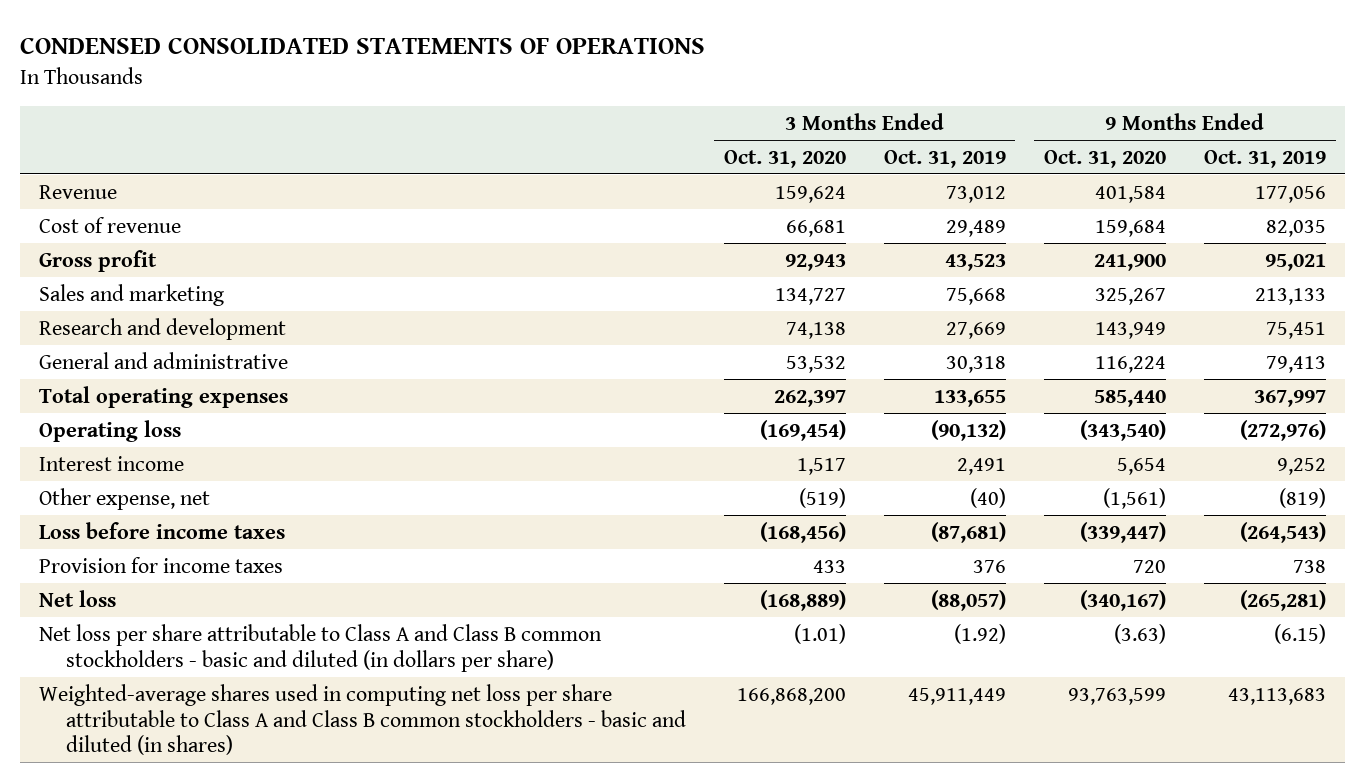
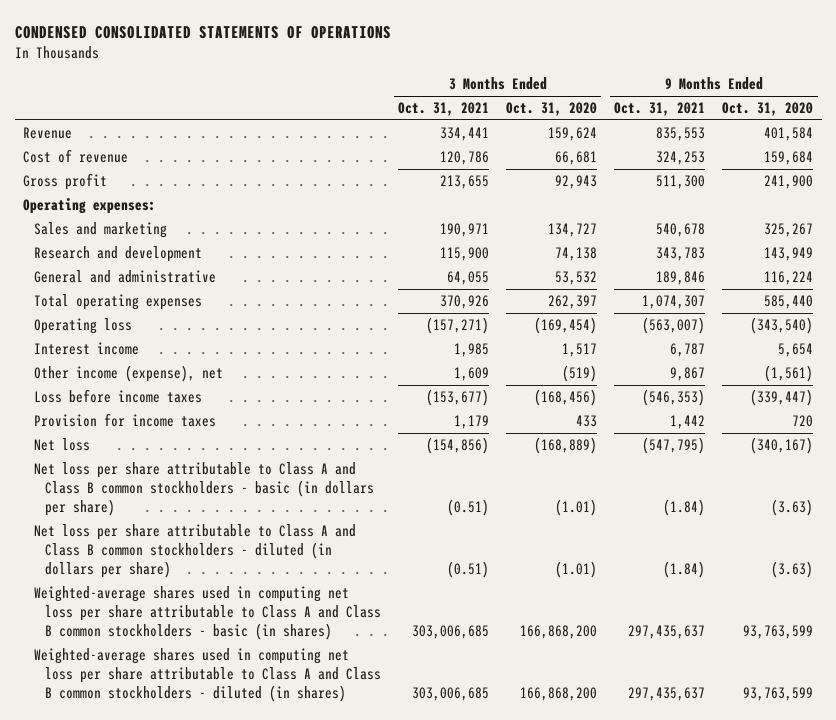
- | 3 Months Ended Oct. 31, 2020 | 3 Months Ended Oct. 31, 2019 | 9 Months Ended Oct. 31, 2020 | 9 Months Ended Oct. 31, 2019
+ | 3 Months Ended Oct. 31, 2021 | 3 Months Ended Oct. 31, 2020 | 9 Months Ended Oct. 31, 2021 | 9 Months Ended Oct. 31, 2020
+ Operating expenses:
- Other expense, net | (519) | (40) | (1,561) | (819)
+ Other income (expense), net | 1,609 | (519) | 9,867 | (1,561)
- Net loss per share attributable to Class A and Class B common stockholders - basic and diluted (in dollars per share) | (1.01) | (1.92) | (3.63) | (6.15)
- Weighted-average shares used in computing net loss per share attributable to Class A and Class B common stockholders - basic and diluted (in shares) | 166,868,200 | 45,911,449 | 93,763,599 | 43,113,683
+ Net loss per share attributable to Class A and Class B common stockholders - basic (in dollars per share) | (0.51) | (1.01) | (1.84) | (3.63)
+ Net loss per share attributable to Class A and Class B common stockholders - diluted (in dollars per share) | (0.51) | (1.01) | (1.84) | (3.63)
+ Weighted-average shares used in computing net loss per share attributable to Class A and Class B common stockholders - basic (in shares) | 303,006,685 | 166,868,200 | 297,435,637 | 93,763,599
+ Weighted-average shares used in computing net loss per share attributable to Class A and Class B common stockholders - diluted (in shares) | 303,006,685 | 166,868,200 | 297,435,637 | 93,763,599

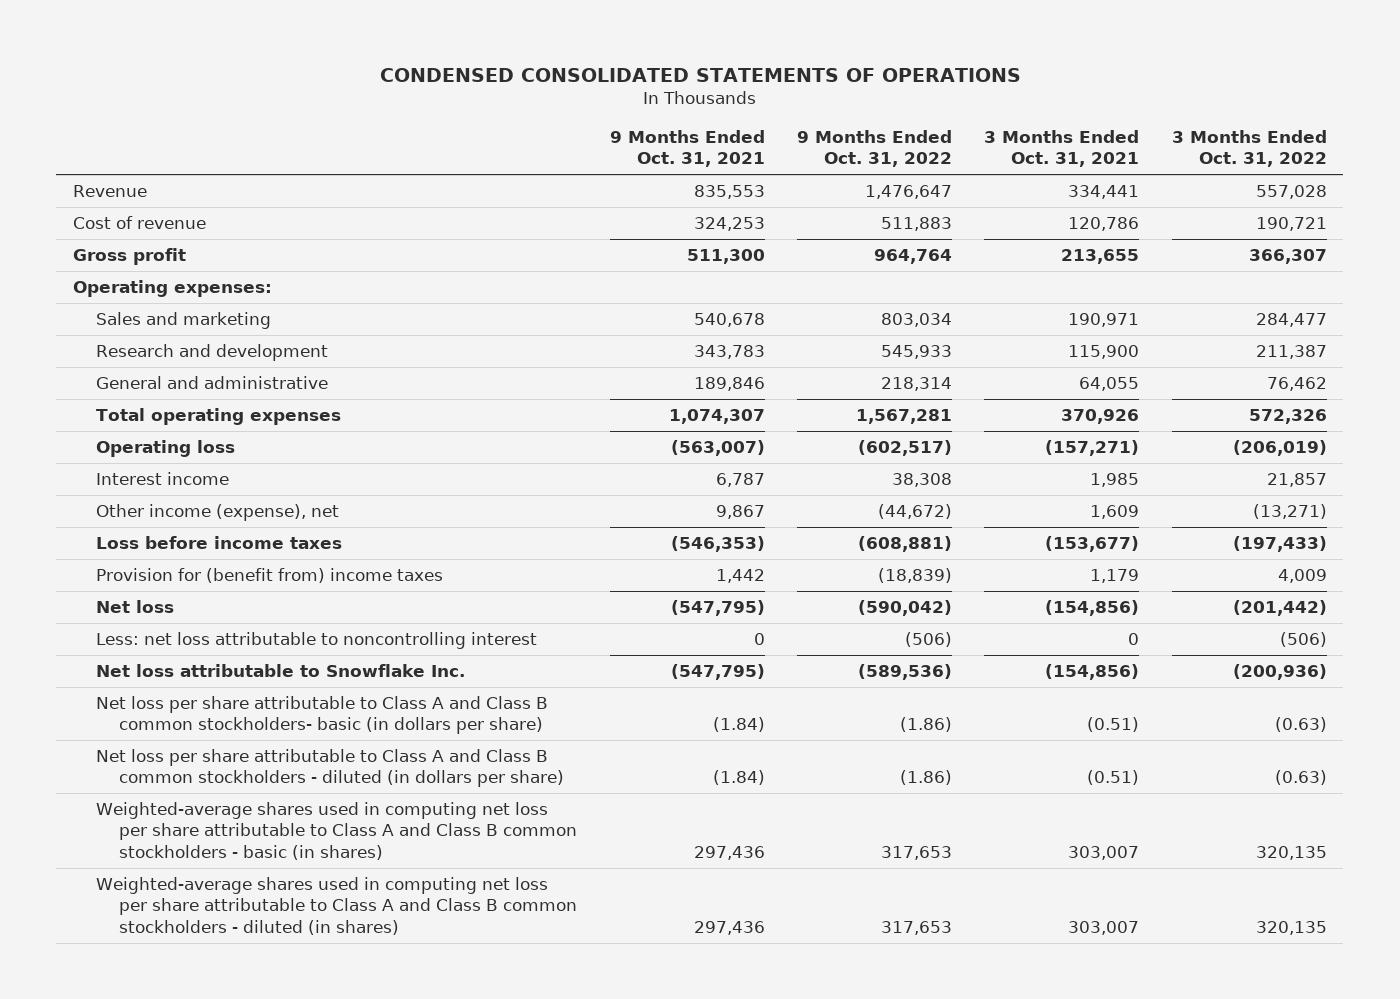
- | 3 Months Ended Oct. 31, 2021 | 3 Months Ended Oct. 31, 2020 | 9 Months Ended Oct. 31, 2021 | 9 Months Ended Oct. 31, 2020
+ | 9 Months Ended Oct. 31, 2021 | 9 Months Ended Oct. 31, 2022 | 3 Months Ended Oct. 31, 2021 | 3 Months Ended Oct. 31, 2022
- Provision for income taxes | 1,179 | 433 | 1,442 | 720
+ Provision for (benefit from) income taxes | 1,442 | (18,839) | 1,179 | 4,009
- Net loss per share attributable to Class A and Class B common stockholders - basic (in dollars per share) | (0.51) | (1.01) | (1.84) | (3.63)
+ Less: net loss attributable to noncontrolling interest | 0 | (506) | 0 | (506)
+ Net loss attributable to Snowflake Inc. | (547,795) | (589,536) | (154,856) | (200,936)
+ Net loss per share attributable to Class A and Class B common stockholders- basic (in dollars per share) | (1.84) | (1.86) | (0.51) | (0.63)
- Weighted-average shares used in computing net loss per share attributable to Class A and Class B common stockholders - basic (in shares) | 303,006,685 | 166,868,200 | 297,435,637 | 93,763,599
- Weighted-average shares used in computing net loss per share attributable to Class A and Class B common stockholders - diluted (in shares) | 303,006,685 | 166,868,200 | 297,435,637 | 93,763,599
+ Weighted-average shares used in computing net loss per share attributable to Class A and Class B common stockholders - basic (in shares) | 297,436 | 317,653 | 303,007 | 320,135
+ Weighted-average shares used in computing net loss per share attributable to Class A and Class B common stockholders - diluted (in shares) | 297,436 | 317,653 | 303,007 | 320,135

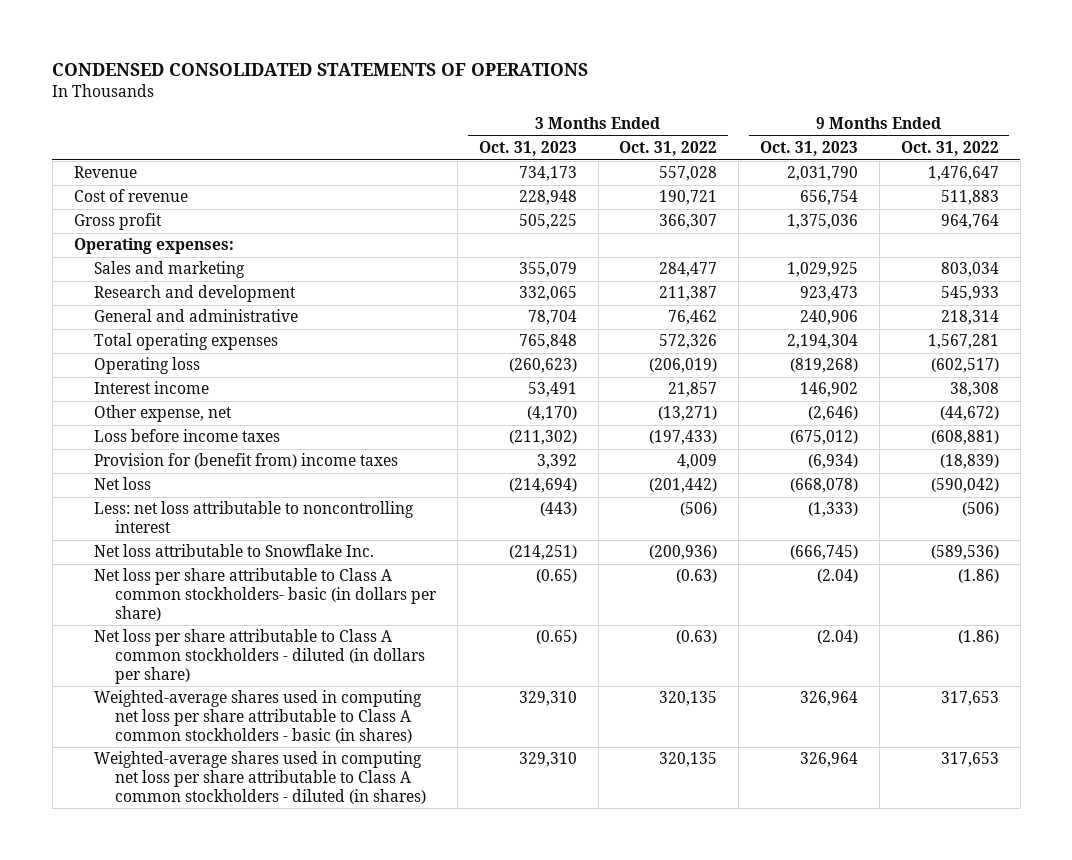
- | 9 Months Ended Oct. 31, 2021 | 9 Months Ended Oct. 31, 2022 | 3 Months Ended Oct. 31, 2021 | 3 Months Ended Oct. 31, 2022
+ | 3 Months Ended Oct. 31, 2023 | 3 Months Ended Oct. 31, 2022 | 9 Months Ended Oct. 31, 2023 | 9 Months Ended Oct. 31, 2022
- Other income (expense), net | 9,867 | (44,672) | 1,609 | (13,271)
+ Other expense, net | (4,170) | (13,271) | (2,646) | (44,672)
- Net loss per share attributable to Class A and Class B common stockholders- basic (in dollars per share) | (1.84) | (1.86) | (0.51) | (0.63)
- Net loss per share attributable to Class A and Class B common stockholders - diluted (in dollars per share) | (1.84) | (1.86) | (0.51) | (0.63)
- Weighted-average shares used in computing net loss per share attributable to Class A and Class B common stockholders - basic (in shares) | 297,436 | 317,653 | 303,007 | 320,135
- Weighted-average shares used in computing net loss per share attributable to Class A and Class B common stockholders - diluted (in shares) | 297,436 | 317,653 | 303,007 | 320,135
+ Net loss per share attributable to Class A common stockholders- basic (in dollars per share) | (0.65) | (0.63) | (2.04) | (1.86)
+ Net loss per share attributable to Class A common stockholders - diluted (in dollars per share) | (0.65) | (0.63) | (2.04) | (1.86)
+ Weighted-average shares used in computing net loss per share attributable to Class A common stockholders - basic (in shares) | 329,310 | 320,135 | 326,964 | 317,653
+ Weighted-average shares used in computing net loss per share attributable to Class A common stockholders - diluted (in shares) | 329,310 | 320,135 | 326,964 | 317,653

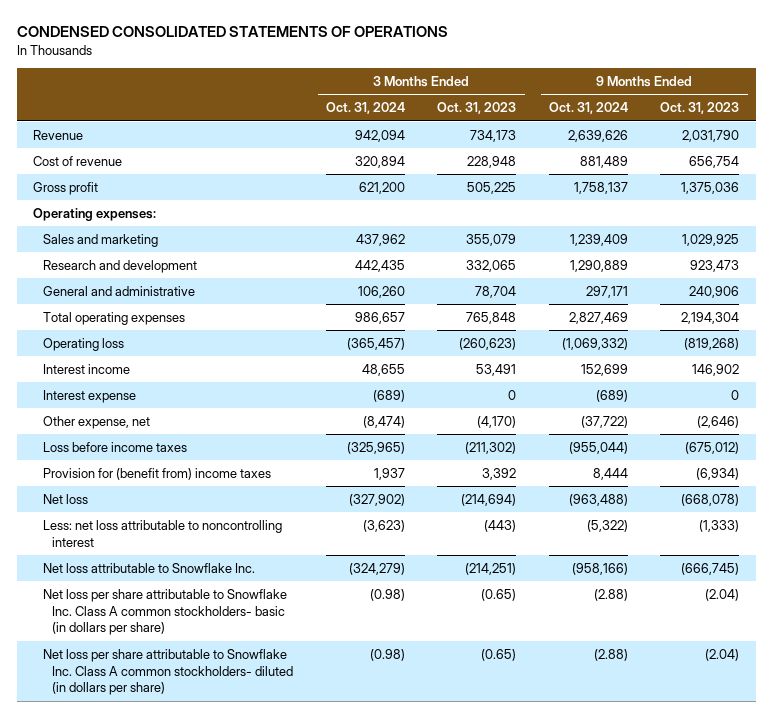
- | 3 Months Ended Oct. 31, 2023 | 3 Months Ended Oct. 31, 2022 | 9 Months Ended Oct. 31, 2023 | 9 Months Ended Oct. 31, 2022
+ | 3 Months Ended Oct. 31, 2024 | 3 Months Ended Oct. 31, 2023 | 9 Months Ended Oct. 31, 2024 | 9 Months Ended Oct. 31, 2023
+ Interest expense | (689) | 0 | (689) | 0
- Net loss per share attributable to Class A common stockholders- basic (in dollars per share) | (0.65) | (0.63) | (2.04) | (1.86)
- Net loss per share attributable to Class A common stockholders - diluted (in dollars per share) | (0.65) | (0.63) | (2.04) | (1.86)
- Weighted-average shares used in computing net loss per share attributable to Class A common stockholders - basic (in shares) | 329,310 | 320,135 | 326,964 | 317,653
- Weighted-average shares used in computing net loss per share attributable to Class A common stockholders - diluted (in shares) | 329,310 | 320,135 | 326,964 | 317,653
+ Net loss per share attributable to Snowflake Inc. Class A common stockholders- basic (in dollars per share) | (0.98) | (0.65) | (2.88) | (2.04)
+ Net loss per share attributable to Snowflake Inc. Class A common stockholders- diluted (in dollars per share) | (0.98) | (0.65) | (2.88) | (2.04)

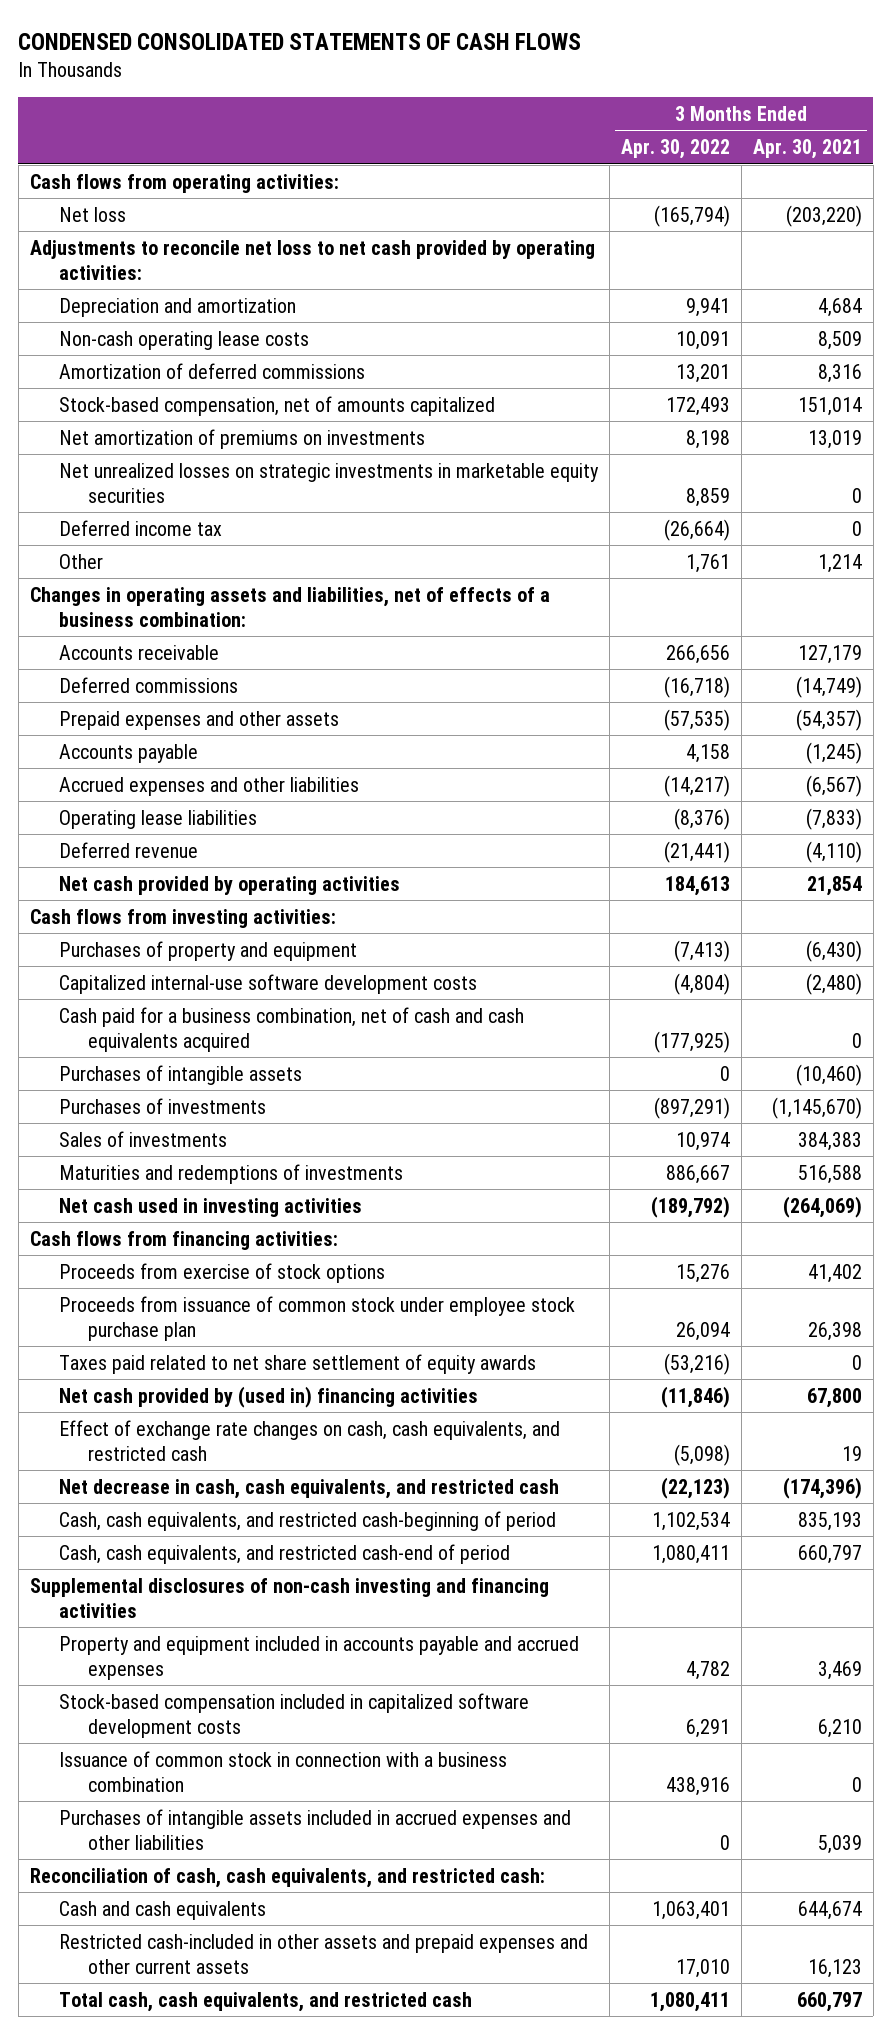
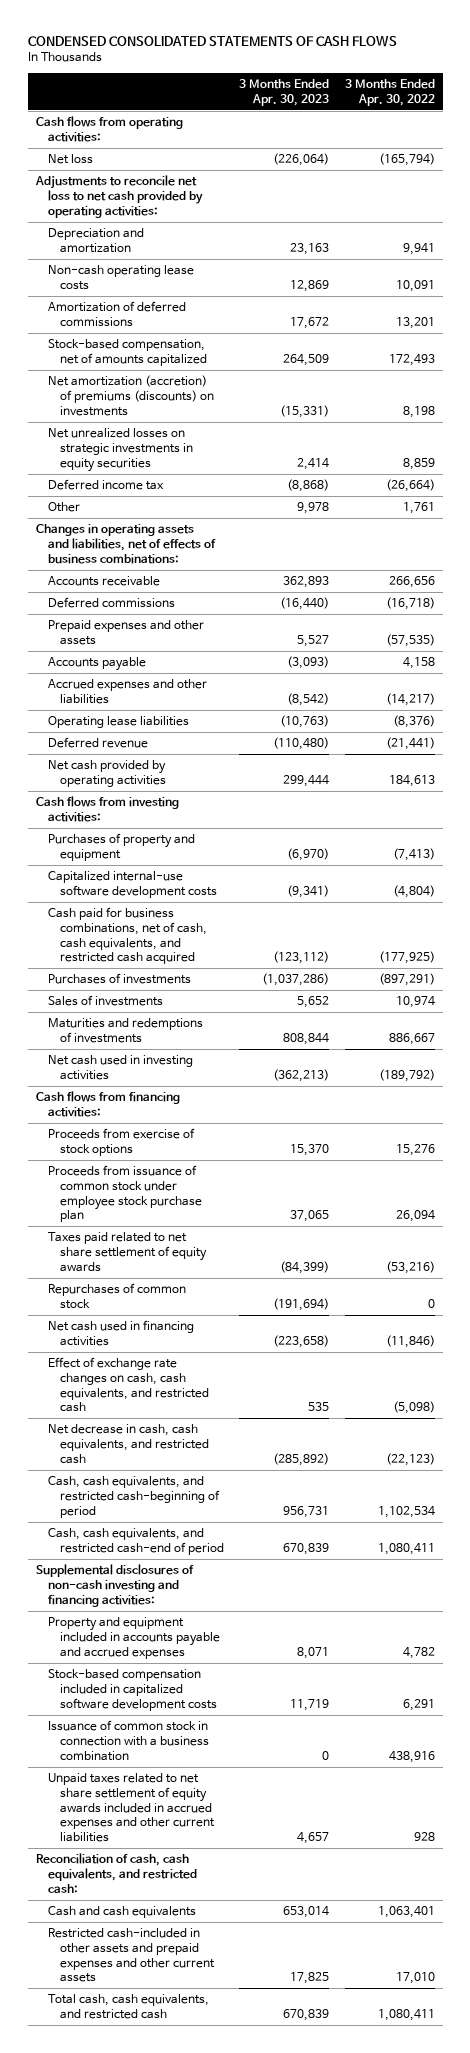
- | 3 Months Ended Apr. 30, 2022 | 3 Months Ended Apr. 30, 2021
+ | 3 Months Ended Apr. 30, 2023 | 3 Months Ended Apr. 30, 2022
- Net amortization of premiums on investments | 8,198 | 13,019
- Net unrealized losses on strategic investments in marketable equity securities | 8,859 | 0
+ Net amortization (accretion) of premiums (discounts) on investments | (15,331) | 8,198
+ Net unrealized losses on strategic investments in equity securities | 2,414 | 8,859
- Changes in operating assets and liabilities, net of effects of a business combination:
+ Changes in operating assets and liabilities, net of effects of business combinations:
- Cash paid for a business combination, net of cash and cash equivalents acquired | (177,925) | 0
- Purchases of intangible assets | 0 | (10,460)
+ Cash paid for business combinations, net of cash, cash equivalents, and restricted cash acquired | (123,112) | (177,925)
- Net cash provided by (used in) financing activities | (11,846) | 67,800
+ Repurchases of common stock | (191,694) | 0
+ Net cash used in financing activities | (223,658) | (11,846)
- Supplemental disclosures of non-cash investing and financing activities
+ Supplemental disclosures of non-cash investing and financing activities:
- Purchases of intangible assets included in accrued expenses and other liabilities | 0 | 5,039
+ Unpaid taxes related to net share settlement of equity awards included in accrued expenses and other current liabilities | 4,657 | 928

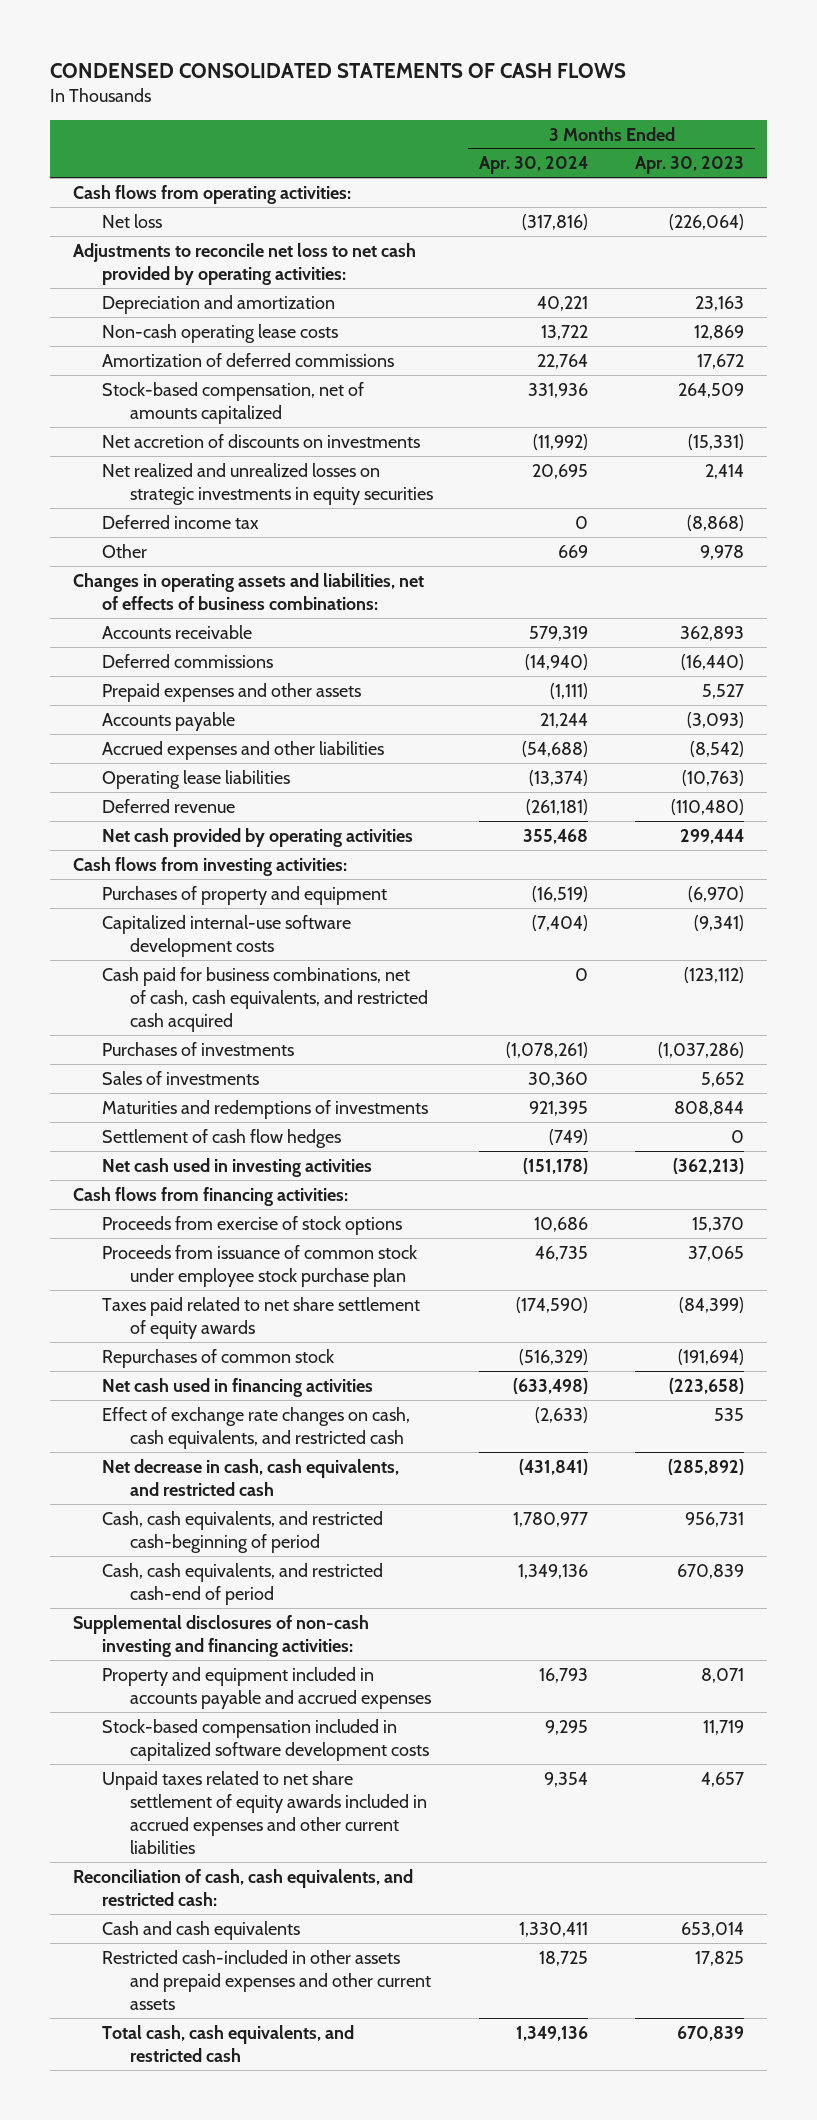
- | 3 Months Ended Apr. 30, 2023 | 3 Months Ended Apr. 30, 2022
+ | 3 Months Ended Apr. 30, 2024 | 3 Months Ended Apr. 30, 2023
- Net amortization (accretion) of premiums (discounts) on investments | (15,331) | 8,198
- Net unrealized losses on strategic investments in equity securities | 2,414 | 8,859
+ Net accretion of discounts on investments | (11,992) | (15,331)
+ Net realized and unrealized losses on strategic investments in equity securities | 20,695 | 2,414
+ Settlement of cash flow hedges | (749) | 0
- Issuance of common stock in connection with a business combination | 0 | 438,916

